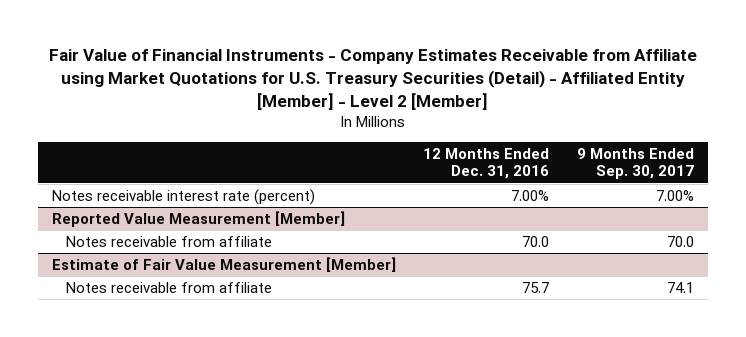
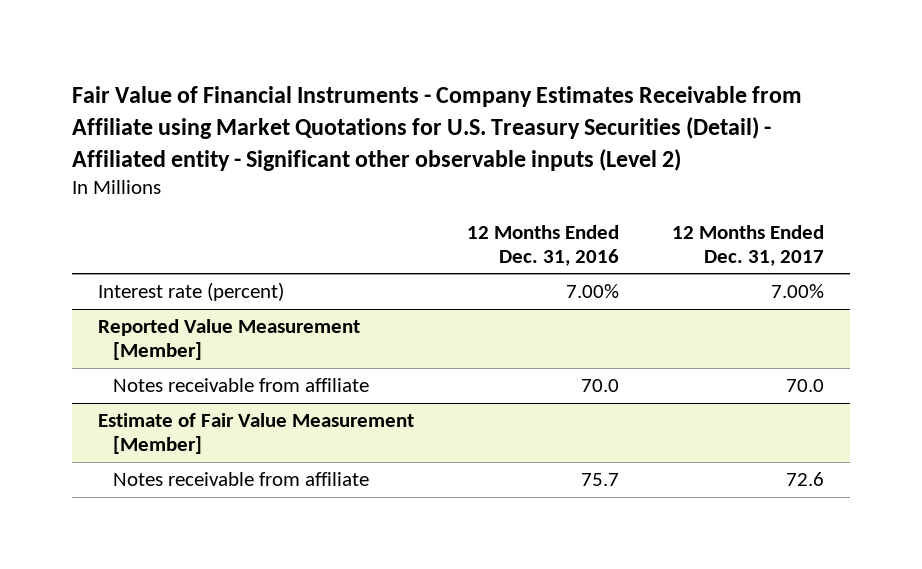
- Fair Value of Financial Instruments - Company Estimates Receivable from Affiliate using Market Quotations for U.S. Treasury Securities (Detail) - Affiliated Entity [Member] - Level 2 [Member]
+ Fair Value of Financial Instruments - Company Estimates Receivable from Affiliate using Market Quotations for U.S. Treasury Securities (Detail) - Affiliated entity - Significant other observable inputs (Level 2)
- | 12 Months Ended Dec. 31, 2016 | 9 Months Ended Sep. 30, 2017
+ | 12 Months Ended Dec. 31, 2016 | 12 Months Ended Dec. 31, 2017
- Notes receivable interest rate (percent) | 7.00% | 7.00%
+ Interest rate (percent) | 7.00% | 7.00%

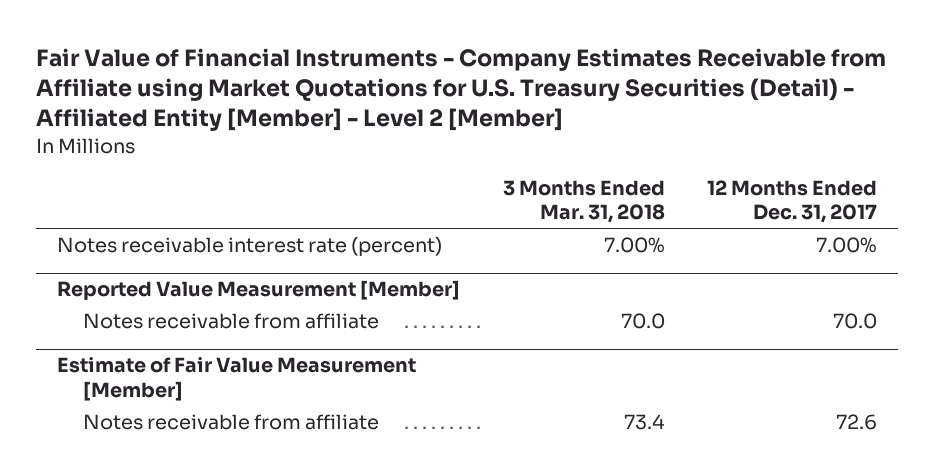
- Fair Value of Financial Instruments - Company Estimates Receivable from Affiliate using Market Quotations for U.S. Treasury Securities (Detail) - Affiliated entity - Significant other observable inputs (Level 2)
+ Fair Value of Financial Instruments - Company Estimates Receivable from Affiliate using Market Quotations for U.S. Treasury Securities (Detail) - Affiliated Entity [Member] - Level 2 [Member]
- | 12 Months Ended Dec. 31, 2016 | 12 Months Ended Dec. 31, 2017
+ | 3 Months Ended Mar. 31, 2018 | 12 Months Ended Dec. 31, 2017
- Interest rate (percent) | 7.00% | 7.00%
+ Notes receivable interest rate (percent) | 7.00% | 7.00%

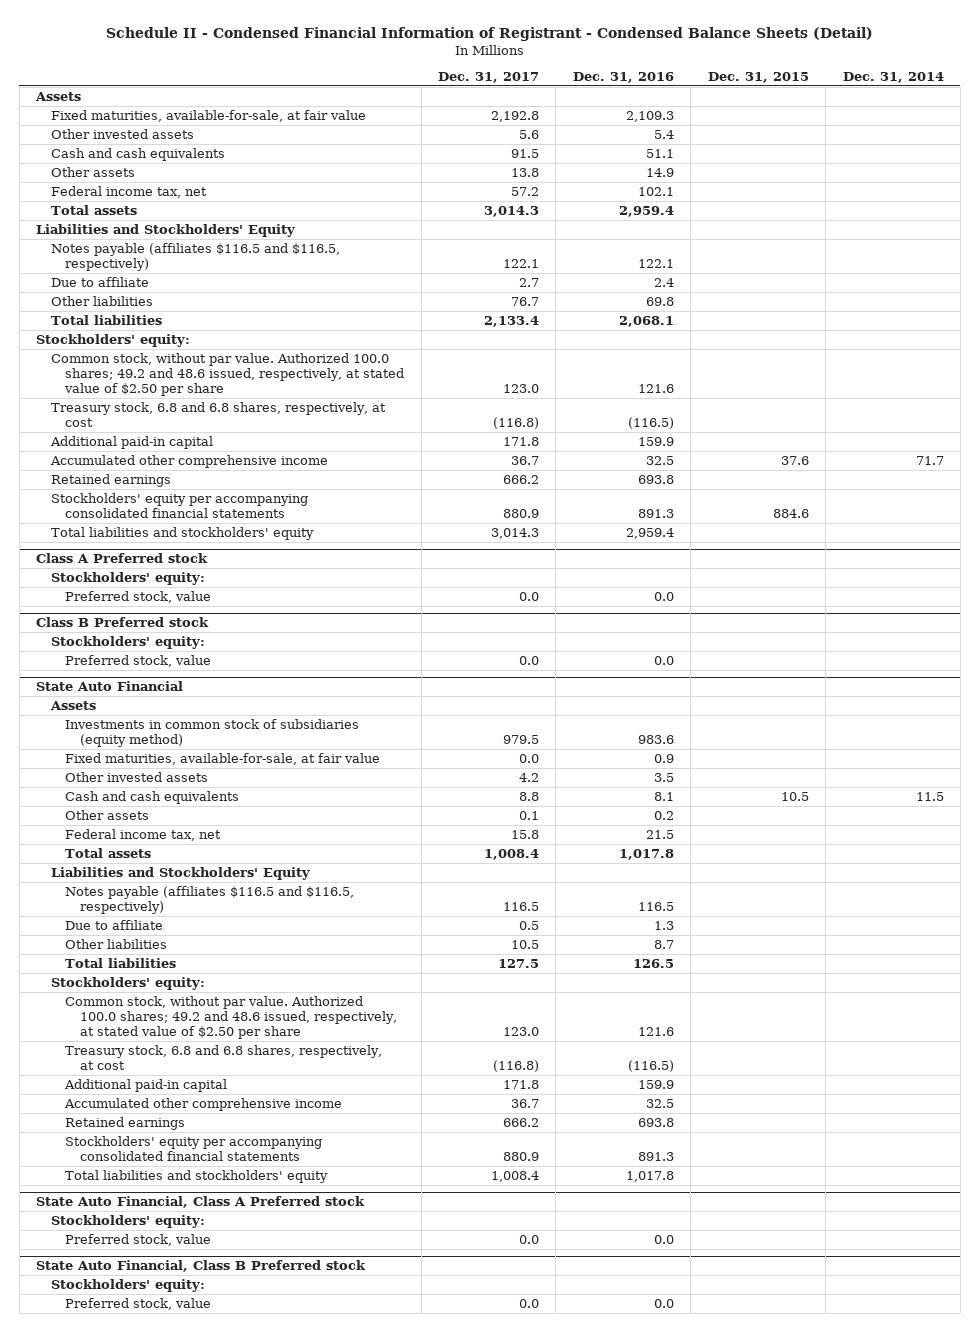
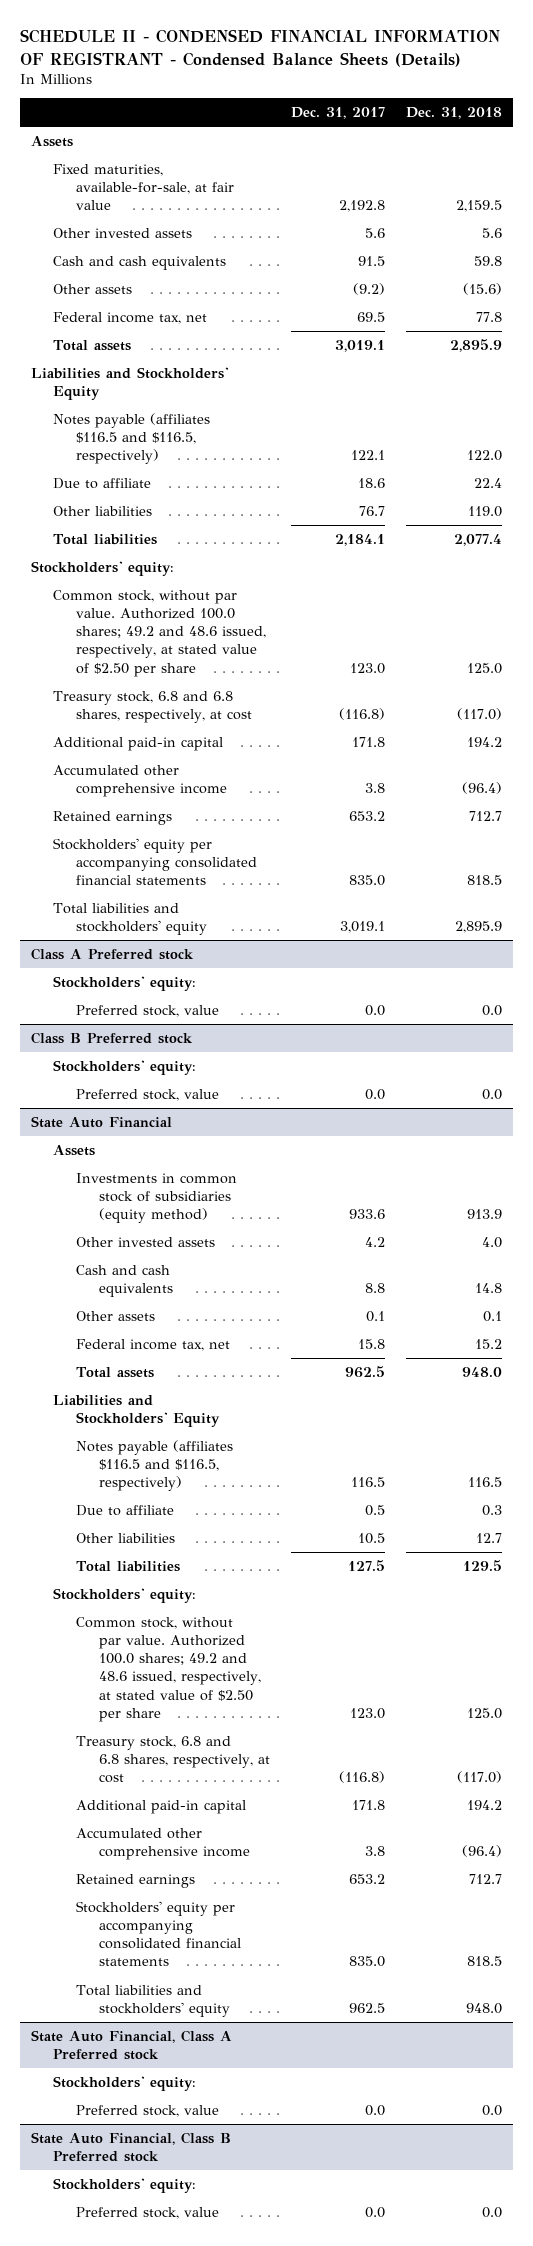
- Schedule II - Condensed Financial Information of Registrant - Condensed Balance Sheets (Detail)
+ SCHEDULE II - CONDENSED FINANCIAL INFORMATION OF REGISTRANT - Condensed Balance Sheets (Details)
- | Dec. 31, 2017 | Dec. 31, 2016 | Dec. 31, 2015 | Dec. 31, 2014
+ | Dec. 31, 2017 | Dec. 31, 2018
- Other assets | 13.8 | 14.9 | |
- Federal income tax, net | 57.2 | 102.1 | |
- Total assets | 3,014.3 | 2,959.4 | |
+ Other assets | (9.2) | (15.6)
+ Federal income tax, net | 69.5 | 77.8
+ Total assets | 3,019.1 | 2,895.9
- Due to affiliate | 2.7 | 2.4 | |
+ Due to affiliate | 18.6 | 22.4
- Total liabilities | 2,133.4 | 2,068.1 | |
+ Total liabilities | 2,184.1 | 2,077.4
- Accumulated other comprehensive income | 36.7 | 32.5 | 37.6 | 71.7
- Retained earnings | 666.2 | 693.8 | |
- Stockholders' equity per accompanying consolidated financial statements | 880.9 | 891.3 | 884.6 |
- Total liabilities and stockholders' equity | 3,014.3 | 2,959.4 | |
+ Accumulated other comprehensive income | 3.8 | (96.4)
+ Retained earnings | 653.2 | 712.7
+ Stockholders' equity per accompanying consolidated financial statements | 835.0 | 818.5
+ Total liabilities and stockholders' equity | 3,019.1 | 2,895.9
@ State Auto Financial
- Investments in common stock of subsidiaries (equity method) | 979.5 | 983.6 | |
- Fixed maturities, available-for-sale, at fair value | 0.0 | 0.9 | |
+ Investments in common stock of subsidiaries (equity method) | 933.6 | 913.9
- Total assets | 1,008.4 | 1,017.8 | |
+ Total assets | 962.5 | 948.0
- Accumulated other comprehensive income | 36.7 | 32.5 | |
- Retained earnings | 666.2 | 693.8 | |
- Stockholders' equity per accompanying consolidated financial statements | 880.9 | 891.3 | |
- Total liabilities and stockholders' equity | 1,008.4 | 1,017.8 | |
+ Accumulated other comprehensive income | 3.8 | (96.4)
+ Retained earnings | 653.2 | 712.7
+ Stockholders' equity per accompanying consolidated financial statements | 835.0 | 818.5
+ Total liabilities and stockholders' equity | 962.5 | 948.0

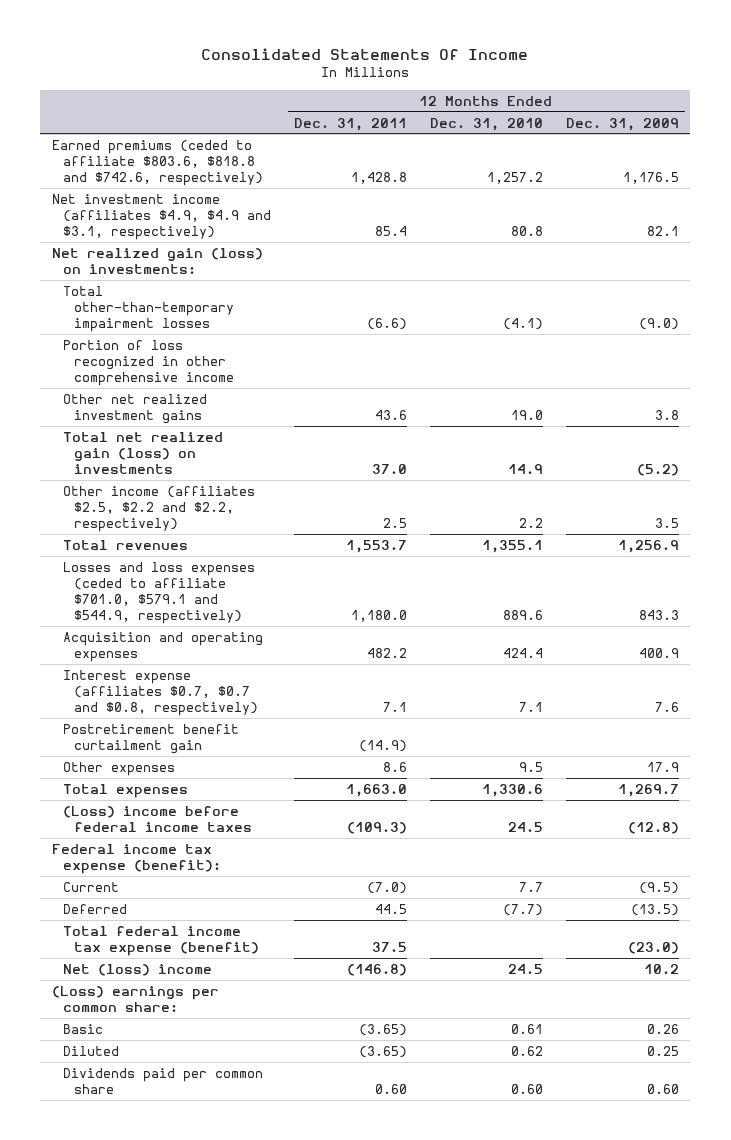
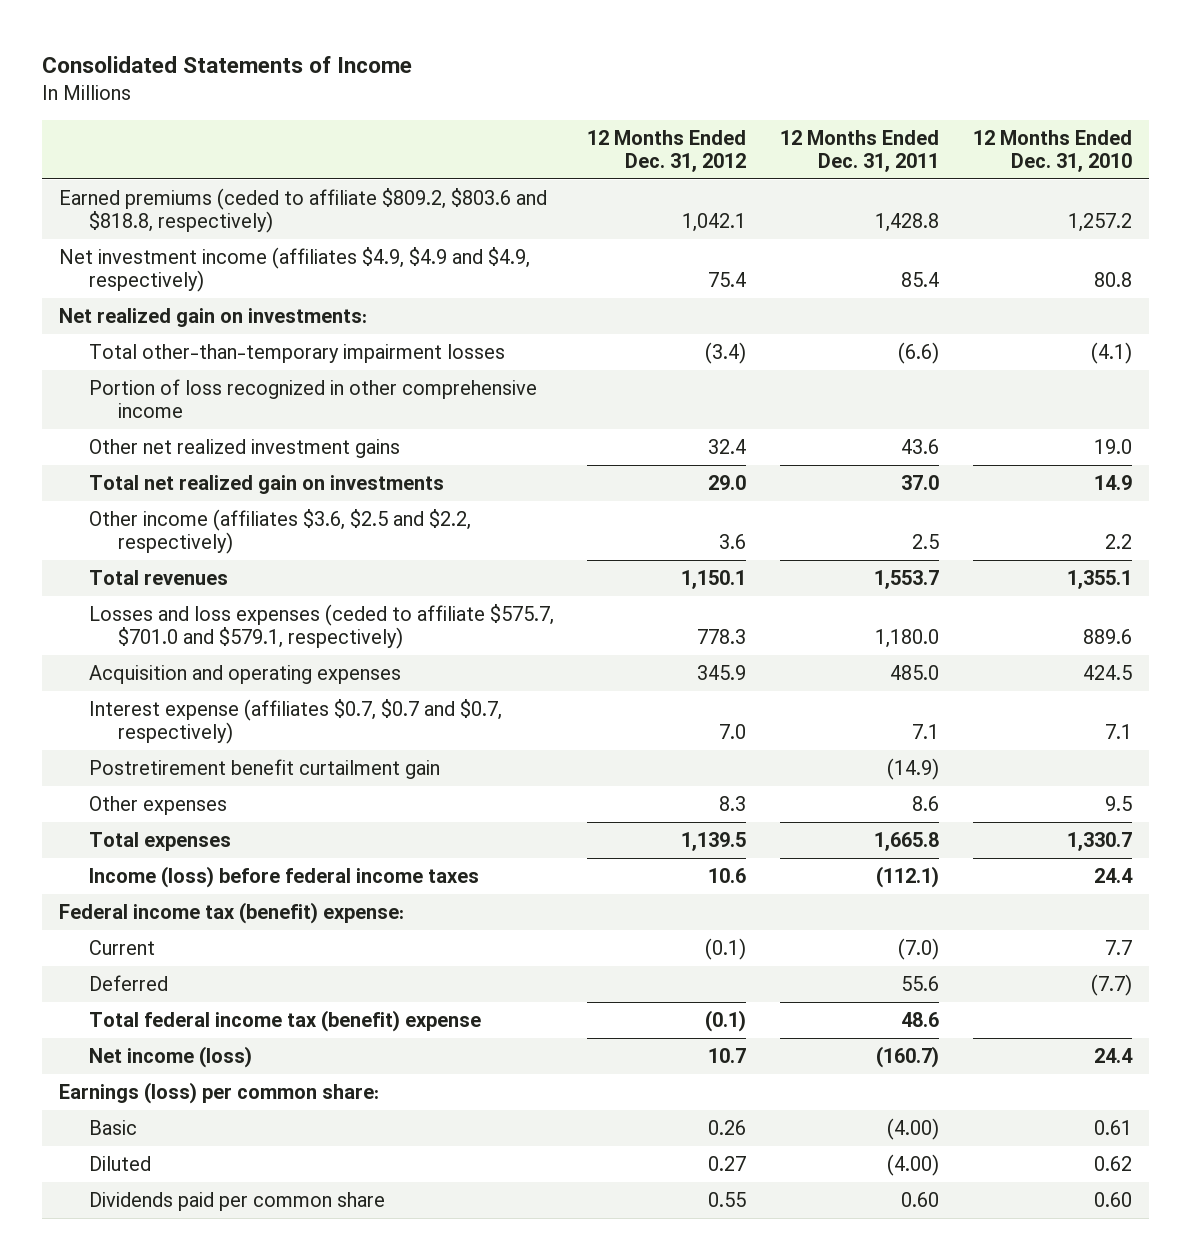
- Consolidated Statements Of Income
+ Consolidated Statements of Income
- | 12 Months Ended Dec. 31, 2011 | 12 Months Ended Dec. 31, 2010 | 12 Months Ended Dec. 31, 2009
+ | 12 Months Ended Dec. 31, 2012 | 12 Months Ended Dec. 31, 2011 | 12 Months Ended Dec. 31, 2010
- Earned premiums (ceded to affiliate $803.6, $818.8 and $742.6, respectively) | 1,428.8 | 1,257.2 | 1,176.5
- Net investment income (affiliates $4.9, $4.9 and $3.1, respectively) | 85.4 | 80.8 | 82.1
- Net realized gain (loss) on investments:
+ Earned premiums (ceded to affiliate $809.2, $803.6 and $818.8, respectively) | 1,042.1 | 1,428.8 | 1,257.2
+ Net investment income (affiliates $4.9, $4.9 and $4.9, respectively) | 75.4 | 85.4 | 80.8
+ Net realized gain on investments:
- Total net realized gain (loss) on investments | 37.0 | 14.9 | (5.2)
- Other income (affiliates $2.5, $2.2 and $2.2, respectively) | 2.5 | 2.2 | 3.5
+ Total net realized gain on investments | 29.0 | 37.0 | 14.9
+ Other income (affiliates $3.6, $2.5 and $2.2, respectively) | 3.6 | 2.5 | 2.2
- Losses and loss expenses (ceded to affiliate $701.0, $579.1 and $544.9, respectively) | 1,180.0 | 889.6 | 843.3
- Acquisition and operating expenses | 482.2 | 424.4 | 400.9
- Interest expense (affiliates $0.7, $0.7 and $0.8, respectively) | 7.1 | 7.1 | 7.6
+ Losses and loss expenses (ceded to affiliate $575.7, $701.0 and $579.1, respectively) | 778.3 | 1,180.0 | 889.6
+ Acquisition and operating expenses | 345.9 | 485.0 | 424.5
+ Interest expense (affiliates $0.7, $0.7 and $0.7, respectively) | 7.0 | 7.1 | 7.1
- Total expenses | 1,663.0 | 1,330.6 | 1,269.7
- (Loss) income before federal income taxes | (109.3) | 24.5 | (12.8)
- Federal income tax expense (benefit):
+ Total expenses | 1,139.5 | 1,665.8 | 1,330.7
+ Income (loss) before federal income taxes | 10.6 | (112.1) | 24.4
+ Federal income tax (benefit) expense:
- Deferred | 44.5 | (7.7) | (13.5)
- Total federal income tax expense (benefit) | 37.5 | | (23.0)
- Net (loss) income | (146.8) | 24.5 | 10.2
- (Loss) earnings per common share:
- Basic | (3.65) | 0.61 | 0.26
- Diluted | (3.65) | 0.62 | 0.25
+ Deferred | | 55.6 | (7.7)
+ Total federal income tax (benefit) expense | (0.1) | 48.6 |
+ Net income (loss) | 10.7 | (160.7) | 24.4
+ Earnings (loss) per common share:
+ Basic | 0.26 | (4.00) | 0.61
+ Diluted | 0.27 | (4.00) | 0.62

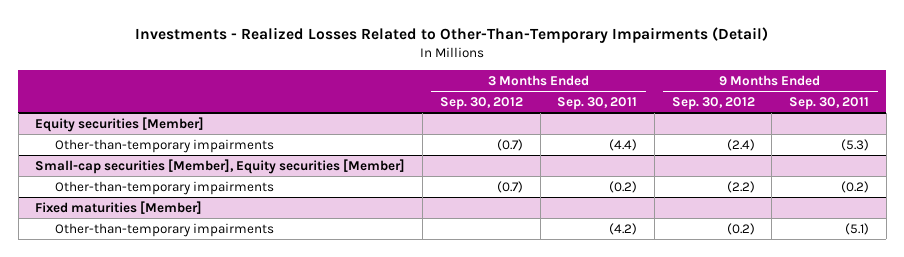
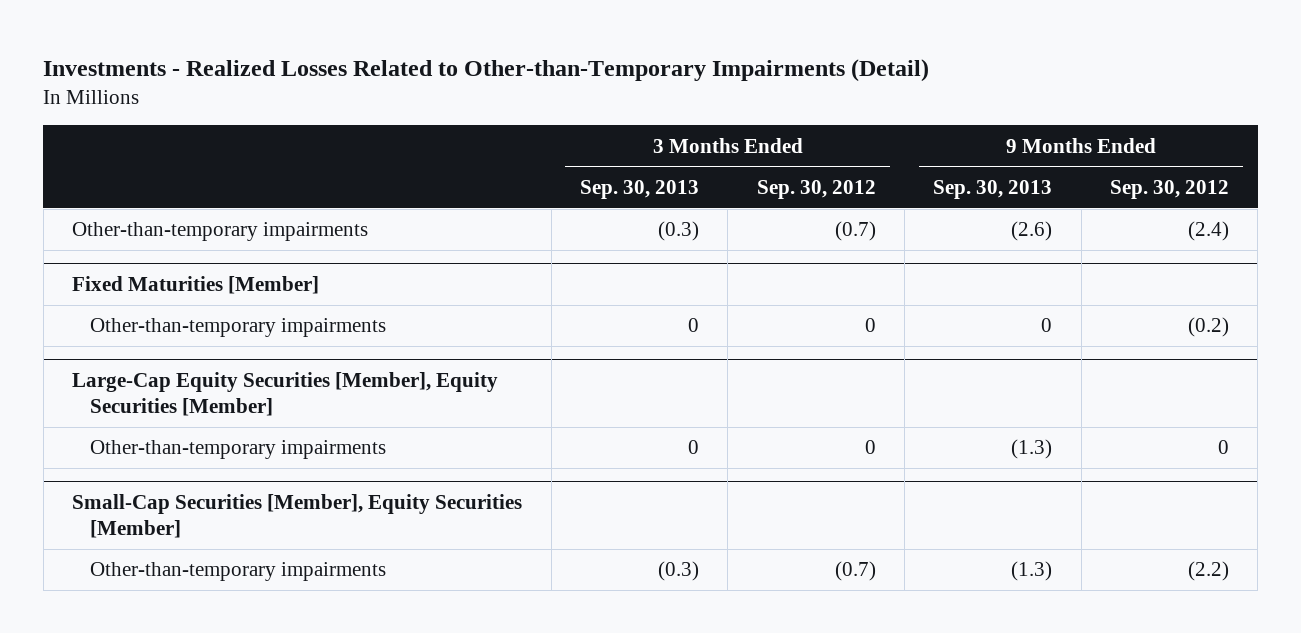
- Investments - Realized Losses Related to Other-Than-Temporary Impairments (Detail)
+ Investments - Realized Losses Related to Other-than-Temporary Impairments (Detail)
- | 3 Months Ended Sep. 30, 2012 | 3 Months Ended Sep. 30, 2011 | 9 Months Ended Sep. 30, 2012 | 9 Months Ended Sep. 30, 2011
+ | 3 Months Ended Sep. 30, 2013 | 3 Months Ended Sep. 30, 2012 | 9 Months Ended Sep. 30, 2013 | 9 Months Ended Sep. 30, 2012
- Equity securities [Member]
- Small-cap securities [Member], Equity securities [Member]
+ Fixed Maturities [Member]
+ Other-than-temporary impairments | 0 | 0 | 0 | (0.2)
+ Large-Cap Equity Securities [Member], Equity Securities [Member]
+ Other-than-temporary impairments | 0 | 0 | (1.3) | 0
+ Small-Cap Securities [Member], Equity Securities [Member]
- Fixed maturities [Member]
- Other-than-temporary impairments | | (4.2) | (0.2) | (5.1)

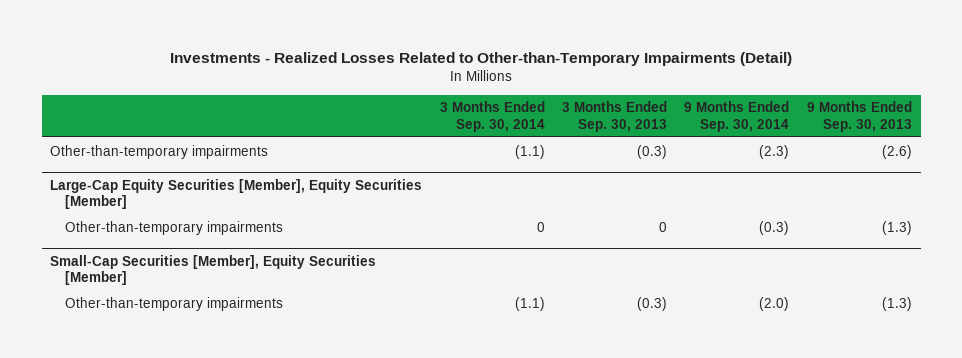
- | 3 Months Ended Sep. 30, 2013 | 3 Months Ended Sep. 30, 2012 | 9 Months Ended Sep. 30, 2013 | 9 Months Ended Sep. 30, 2012
+ | 3 Months Ended Sep. 30, 2014 | 3 Months Ended Sep. 30, 2013 | 9 Months Ended Sep. 30, 2014 | 9 Months Ended Sep. 30, 2013
- Fixed Maturities [Member]
- Other-than-temporary impairments | 0 | 0 | 0 | (0.2)

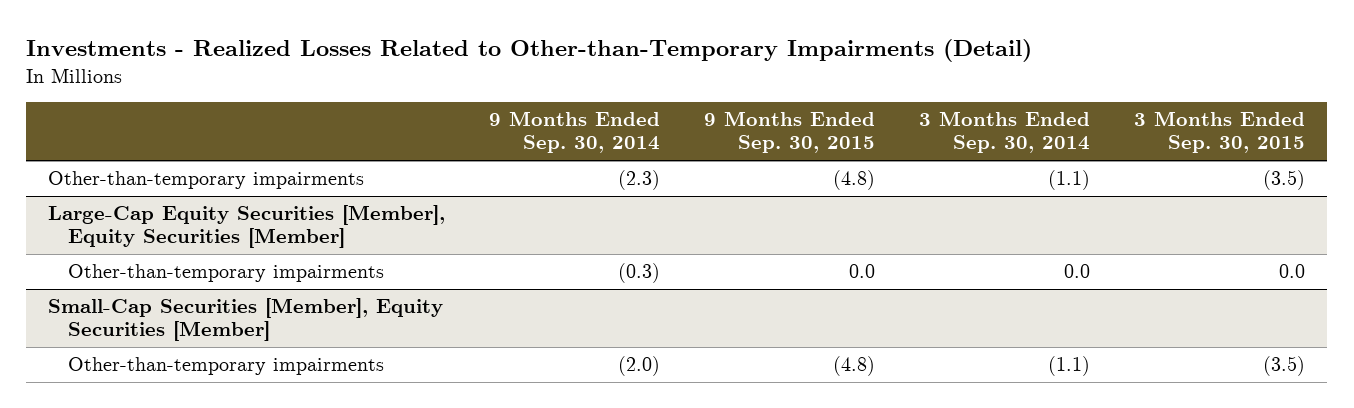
- | 3 Months Ended Sep. 30, 2014 | 3 Months Ended Sep. 30, 2013 | 9 Months Ended Sep. 30, 2014 | 9 Months Ended Sep. 30, 2013
+ | 9 Months Ended Sep. 30, 2014 | 9 Months Ended Sep. 30, 2015 | 3 Months Ended Sep. 30, 2014 | 3 Months Ended Sep. 30, 2015
@ Large-Cap Equity Securities [Member], Equity Securities [Member]
- Other-than-temporary impairments | 0 | 0 | (0.3) | (1.3)
+ Other-than-temporary impairments | (0.3) | 0.0 | 0.0 | 0.0

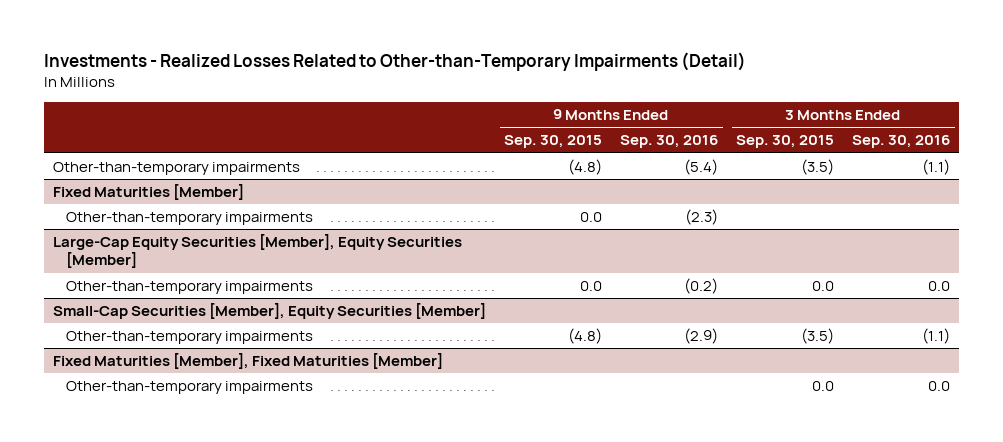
- | 9 Months Ended Sep. 30, 2014 | 9 Months Ended Sep. 30, 2015 | 3 Months Ended Sep. 30, 2014 | 3 Months Ended Sep. 30, 2015
+ | 9 Months Ended Sep. 30, 2015 | 9 Months Ended Sep. 30, 2016 | 3 Months Ended Sep. 30, 2015 | 3 Months Ended Sep. 30, 2016
+ Fixed Maturities [Member]
+ Other-than-temporary impairments | 0.0 | (2.3) | |
+ Fixed Maturities [Member], Fixed Maturities [Member]
+ Other-than-temporary impairments | | | 0.0 | 0.0

